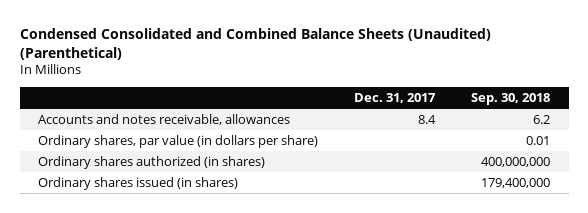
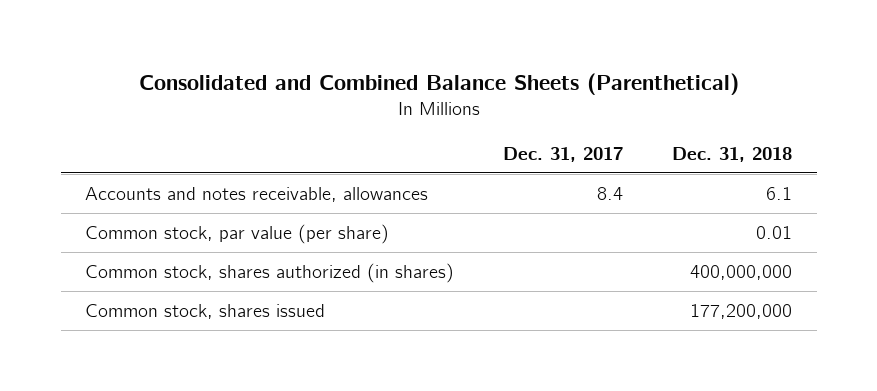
- Condensed Consolidated and Combined Balance Sheets (Unaudited) (Parenthetical)
+ Consolidated and Combined Balance Sheets (Parenthetical)
- | Dec. 31, 2017 | Sep. 30, 2018
+ | Dec. 31, 2017 | Dec. 31, 2018
- Ordinary shares, par value (in dollars per share) | | 0.01
- Ordinary shares authorized (in shares) | | 400,000,000
- Ordinary shares issued (in shares) | | 179,400,000
+ Common stock, par value (per share) | | 0.01
+ Common stock, shares authorized (in shares) | | 400,000,000
+ Common stock, shares issued | | 177,200,000

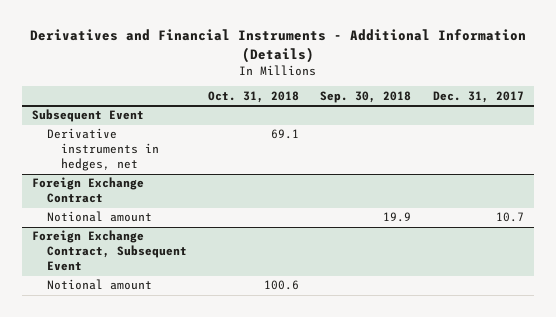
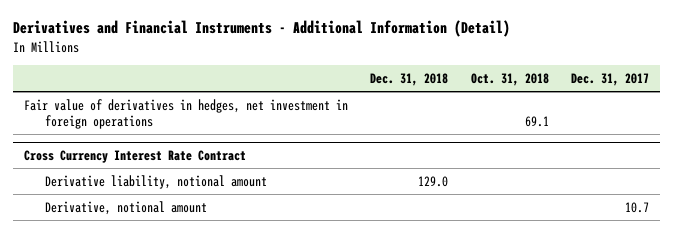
- Derivatives and Financial Instruments - Additional Information (Details)
+ Derivatives and Financial Instruments - Additional Information (Detail)
- | Oct. 31, 2018 | Sep. 30, 2018 | Dec. 31, 2017
+ | Dec. 31, 2018 | Oct. 31, 2018 | Dec. 31, 2017
- Subsequent Event
- Derivative instruments in hedges, net | 69.1 | |
- Foreign Exchange Contract
- Notional amount | | 19.9 | 10.7
- Foreign Exchange Contract, Subsequent Event
- Notional amount | 100.6 | |
+ Fair value of derivatives in hedges, net investment in foreign operations | | 69.1 |
+ Cross Currency Interest Rate Contract
+ Derivative liability, notional amount | 129.0 | |
+ Derivative, notional amount | | | 10.7

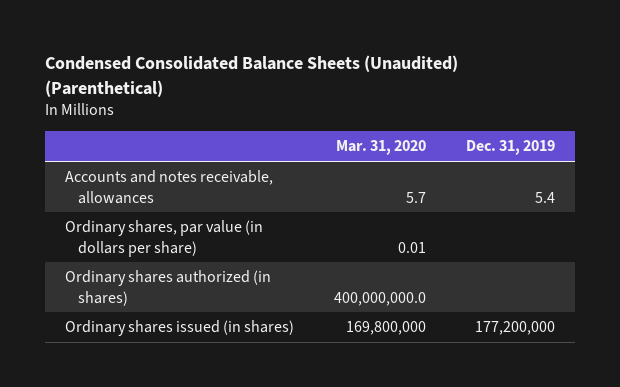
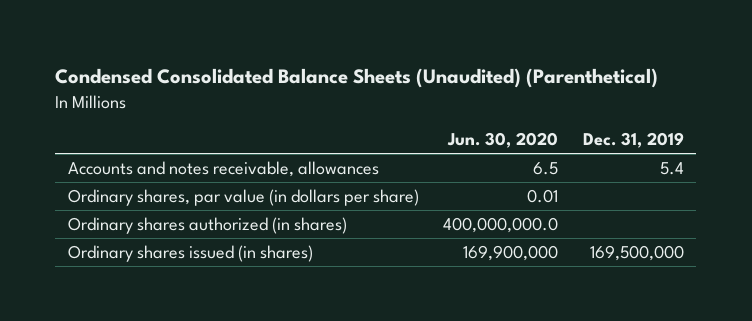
- | Mar. 31, 2020 | Dec. 31, 2019
+ | Jun. 30, 2020 | Dec. 31, 2019
- Ordinary shares issued (in shares) | 169,800,000 | 177,200,000
+ Ordinary shares issued (in shares) | 169,900,000 | 169,500,000

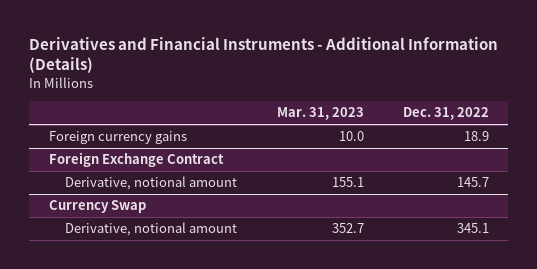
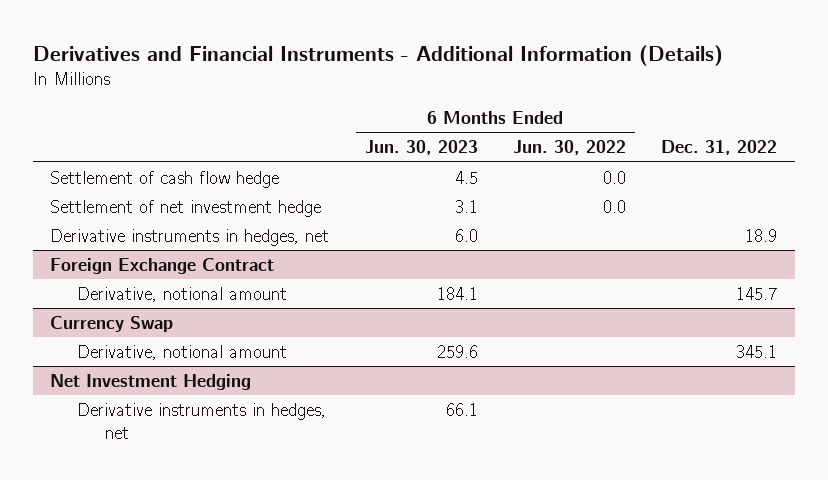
- | Mar. 31, 2023 | Dec. 31, 2022
+ | 6 Months Ended Jun. 30, 2023 | 6 Months Ended Jun. 30, 2022 | Dec. 31, 2022
- Foreign currency gains | 10.0 | 18.9
+ Settlement of cash flow hedge | 4.5 | 0.0 |
+ Settlement of net investment hedge | 3.1 | 0.0 |
+ Derivative instruments in hedges, net | 6.0 | | 18.9
+ Net Investment Hedging
+ Derivative instruments in hedges, net | 66.1 | |

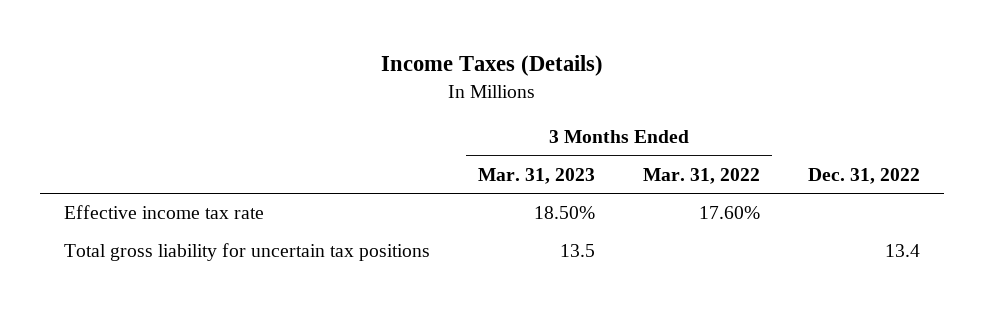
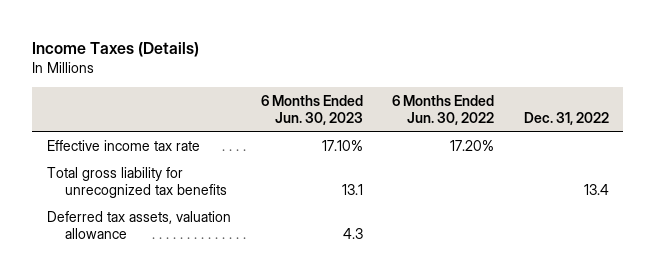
- | 3 Months Ended Mar. 31, 2023 | 3 Months Ended Mar. 31, 2022 | Dec. 31, 2022
+ | 6 Months Ended Jun. 30, 2023 | 6 Months Ended Jun. 30, 2022 | Dec. 31, 2022
- Total gross liability for uncertain tax positions | 13.5 | | 13.4
+ Total gross liability for unrecognized tax benefits | 13.1 | | 13.4
+ Deferred tax assets, valuation allowance | 4.3 | |

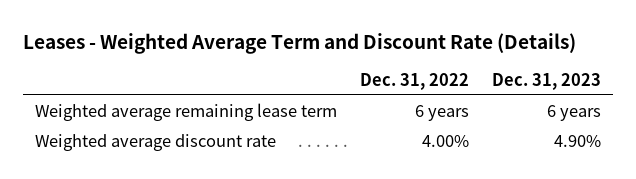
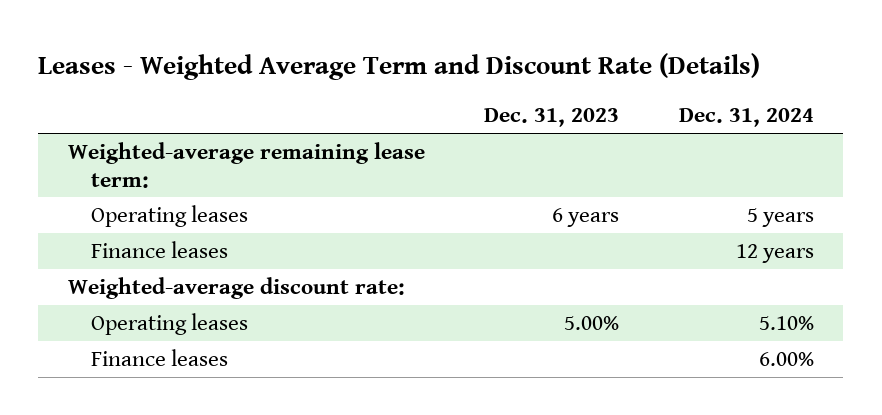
- | Dec. 31, 2022 | Dec. 31, 2023
+ | Dec. 31, 2023 | Dec. 31, 2024
- Weighted average remaining lease term | 6 years | 6 years
- Weighted average discount rate | 4.00% | 4.90%
+ Weighted-average remaining lease term:
+ Operating leases | 6 years | 5 years
+ Finance leases | | 12 years
+ Weighted-average discount rate:
+ Operating leases | 5.00% | 5.10%
+ Finance leases | | 6.00%

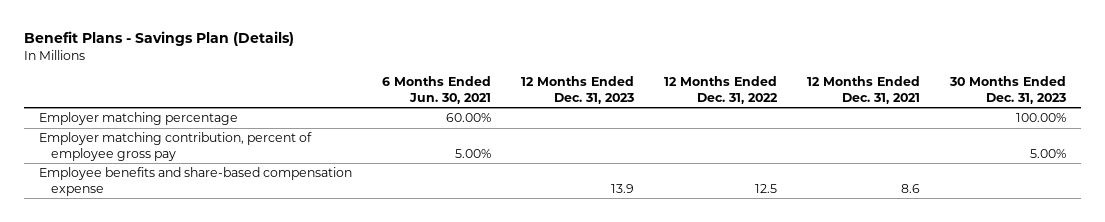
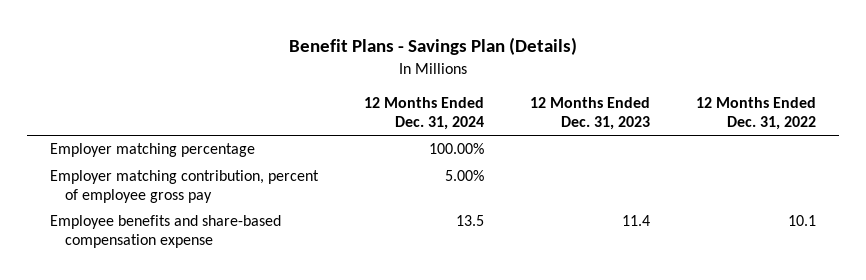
- | 6 Months Ended Jun. 30, 2021 | 12 Months Ended Dec. 31, 2023 | 12 Months Ended Dec. 31, 2022 | 12 Months Ended Dec. 31, 2021 | 30 Months Ended Dec. 31, 2023
+ | 12 Months Ended Dec. 31, 2024 | 12 Months Ended Dec. 31, 2023 | 12 Months Ended Dec. 31, 2022
- Employee benefits and share-based compensation expense | | 13.9 | 12.5 | 8.6 |
+ Employee benefits and share-based compensation expense | 13.5 | 11.4 | 10.1

